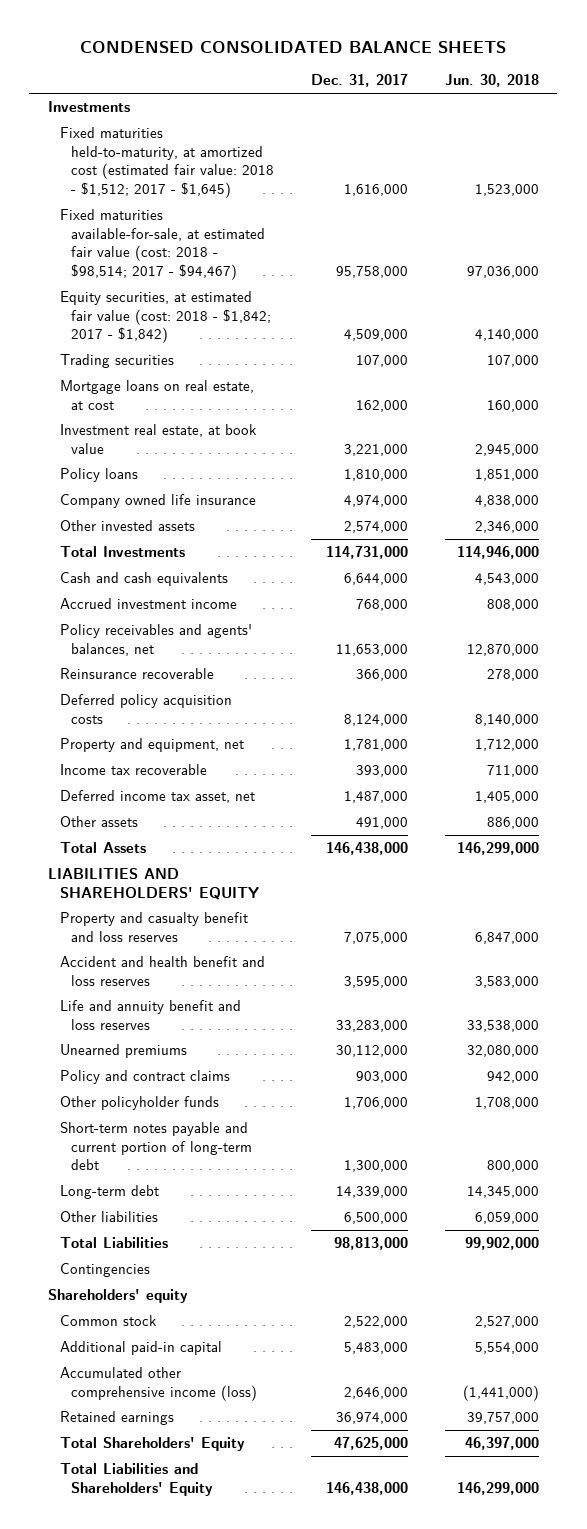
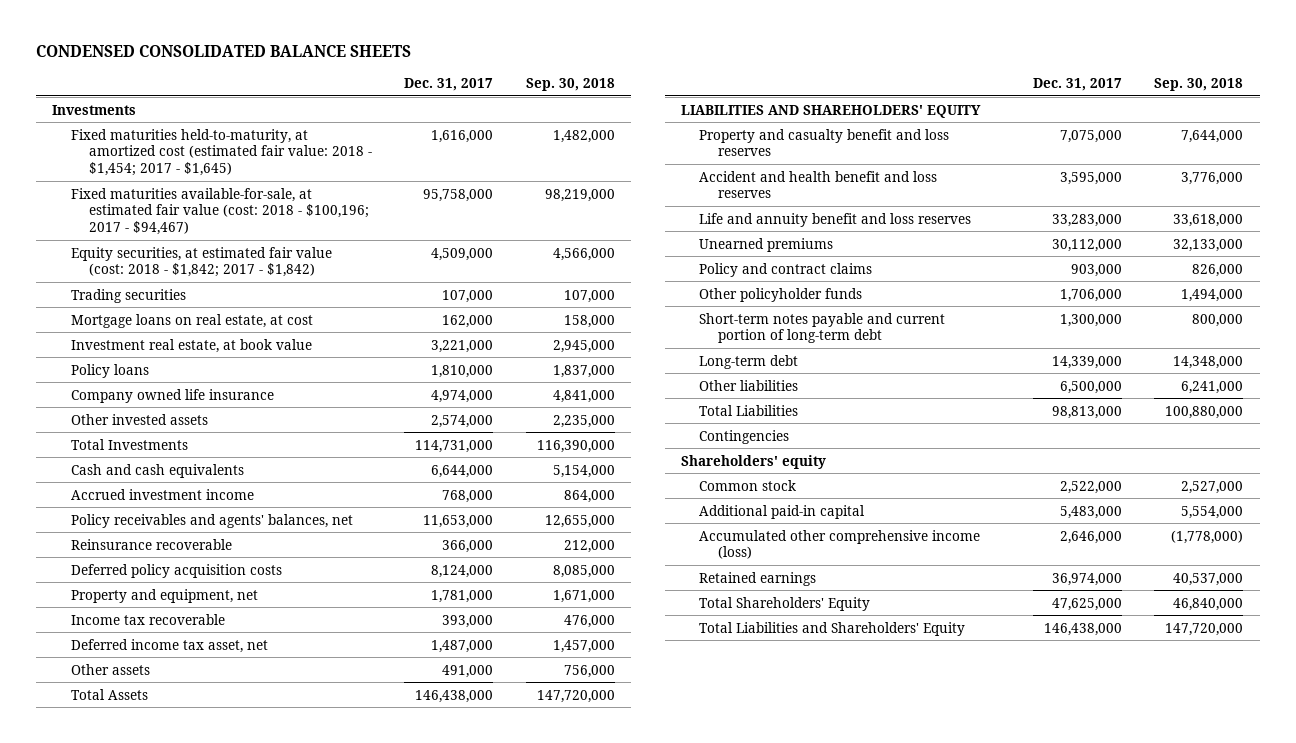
- | Dec. 31, 2017 | Jun. 30, 2018
+ | Dec. 31, 2017 | Sep. 30, 2018
- Fixed maturities held-to-maturity, at amortized cost (estimated fair value: 2018 - $1,512; 2017 - $1,645) | 1,616,000 | 1,523,000
- Fixed maturities available-for-sale, at estimated fair value (cost: 2018 - $98,514; 2017 - $94,467) | 95,758,000 | 97,036,000
+ Fixed maturities held-to-maturity, at amortized cost (estimated fair value: 2018 - $1,454; 2017 - $1,645) | 1,616,000 | 1,482,000
+ Fixed maturities available-for-sale, at estimated fair value (cost: 2018 - $100,196; 2017 - $94,467) | 95,758,000 | 98,219,000

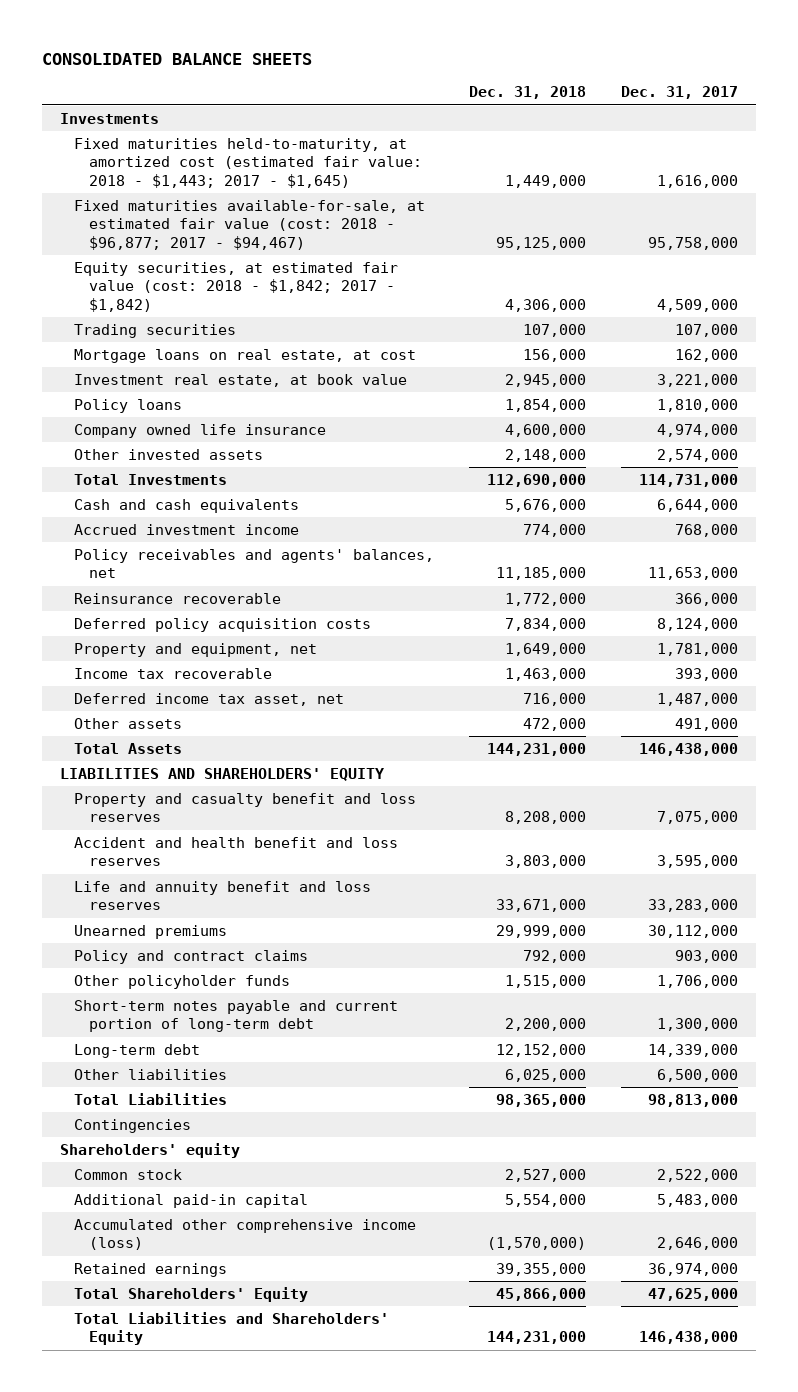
- CONDENSED CONSOLIDATED BALANCE SHEETS
+ CONSOLIDATED BALANCE SHEETS
- | Dec. 31, 2017 | Sep. 30, 2018
+ | Dec. 31, 2018 | Dec. 31, 2017
- Fixed maturities held-to-maturity, at amortized cost (estimated fair value: 2018 - $1,454; 2017 - $1,645) | 1,616,000 | 1,482,000
- Fixed maturities available-for-sale, at estimated fair value (cost: 2018 - $100,196; 2017 - $94,467) | 95,758,000 | 98,219,000
+ Fixed maturities held-to-maturity, at amortized cost (estimated fair value: 2018 - $1,443; 2017 - $1,645) | 1,449,000 | 1,616,000
+ Fixed maturities available-for-sale, at estimated fair value (cost: 2018 - $96,877; 2017 - $94,467) | 95,125,000 | 95,758,000

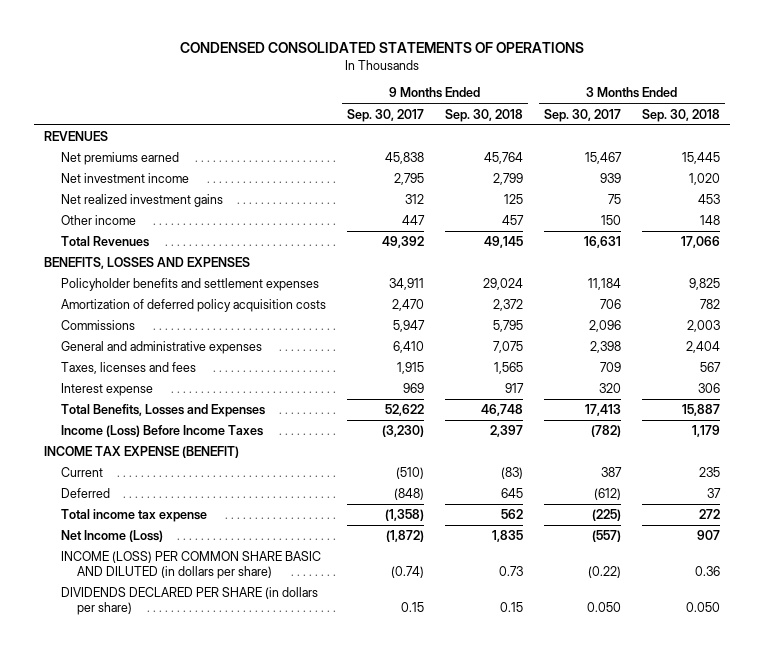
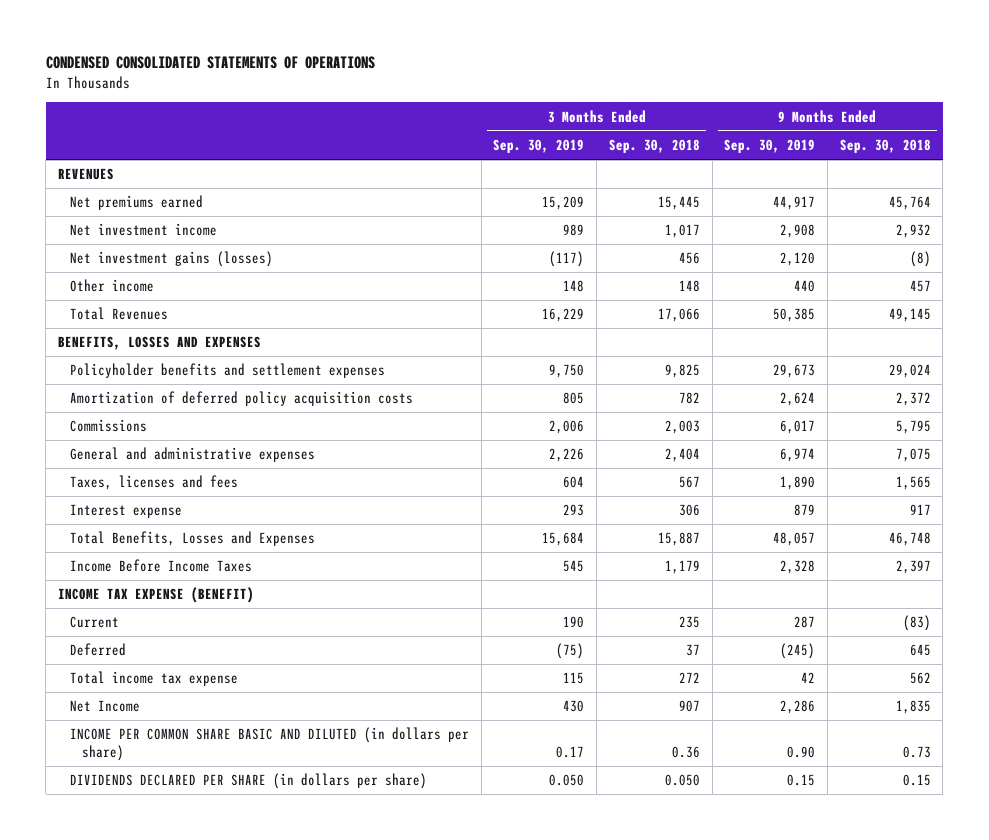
- | 9 Months Ended Sep. 30, 2017 | 9 Months Ended Sep. 30, 2018 | 3 Months Ended Sep. 30, 2017 | 3 Months Ended Sep. 30, 2018
+ | 3 Months Ended Sep. 30, 2019 | 3 Months Ended Sep. 30, 2018 | 9 Months Ended Sep. 30, 2019 | 9 Months Ended Sep. 30, 2018
- Net investment income | 2,795 | 2,799 | 939 | 1,020
- Net realized investment gains | 312 | 125 | 75 | 453
+ Net investment income | 989 | 1,017 | 2,908 | 2,932
+ Net investment gains (losses) | (117) | 456 | 2,120 | (8)
- Income (Loss) Before Income Taxes | (3,230) | 2,397 | (782) | 1,179
+ Income Before Income Taxes | 545 | 1,179 | 2,328 | 2,397
- Net Income (Loss) | (1,872) | 1,835 | (557) | 907
- INCOME (LOSS) PER COMMON SHARE BASIC AND DILUTED (in dollars per share) | (0.74) | 0.73 | (0.22) | 0.36
+ Net Income | 430 | 907 | 2,286 | 1,835
+ INCOME PER COMMON SHARE BASIC AND DILUTED (in dollars per share) | 0.17 | 0.36 | 0.90 | 0.73

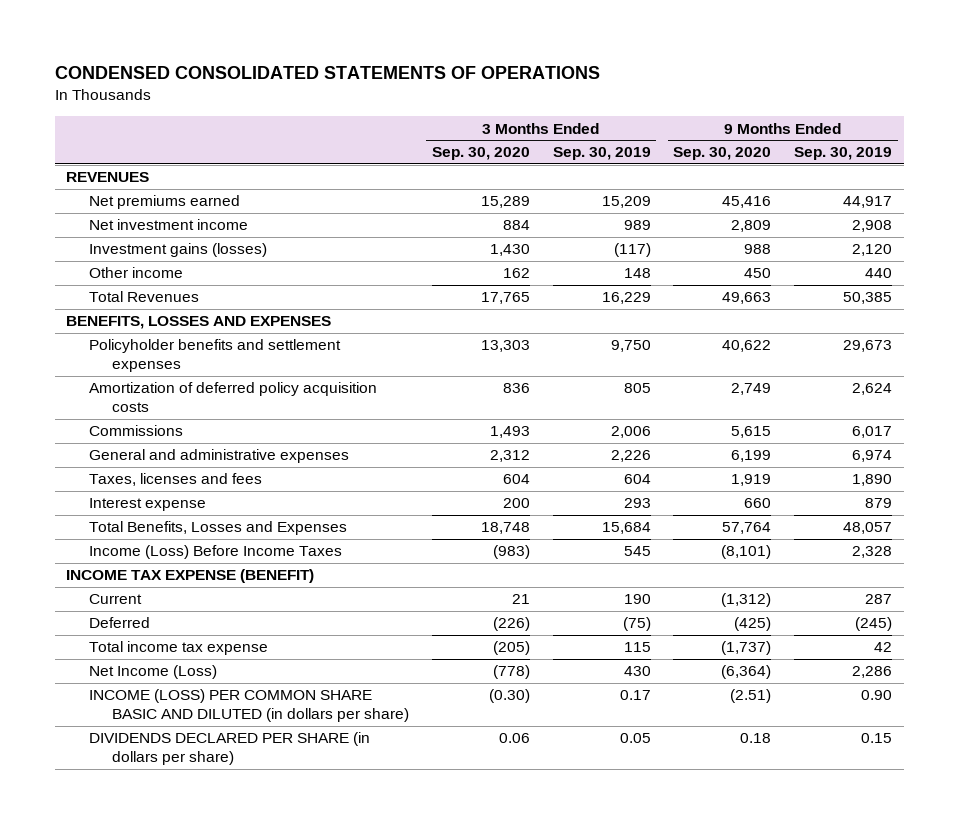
- | 3 Months Ended Sep. 30, 2019 | 3 Months Ended Sep. 30, 2018 | 9 Months Ended Sep. 30, 2019 | 9 Months Ended Sep. 30, 2018
+ | 3 Months Ended Sep. 30, 2020 | 3 Months Ended Sep. 30, 2019 | 9 Months Ended Sep. 30, 2020 | 9 Months Ended Sep. 30, 2019
- Net investment gains (losses) | (117) | 456 | 2,120 | (8)
+ Investment gains (losses) | 1,430 | (117) | 988 | 2,120
- Income Before Income Taxes | 545 | 1,179 | 2,328 | 2,397
+ Income (Loss) Before Income Taxes | (983) | 545 | (8,101) | 2,328
- Net Income | 430 | 907 | 2,286 | 1,835
- INCOME PER COMMON SHARE BASIC AND DILUTED (in dollars per share) | 0.17 | 0.36 | 0.90 | 0.73
- DIVIDENDS DECLARED PER SHARE (in dollars per share) | 0.050 | 0.050 | 0.15 | 0.15
+ Net Income (Loss) | (778) | 430 | (6,364) | 2,286
+ INCOME (LOSS) PER COMMON SHARE BASIC AND DILUTED (in dollars per share) | (0.30) | 0.17 | (2.51) | 0.90
+ DIVIDENDS DECLARED PER SHARE (in dollars per share) | 0.06 | 0.05 | 0.18 | 0.15

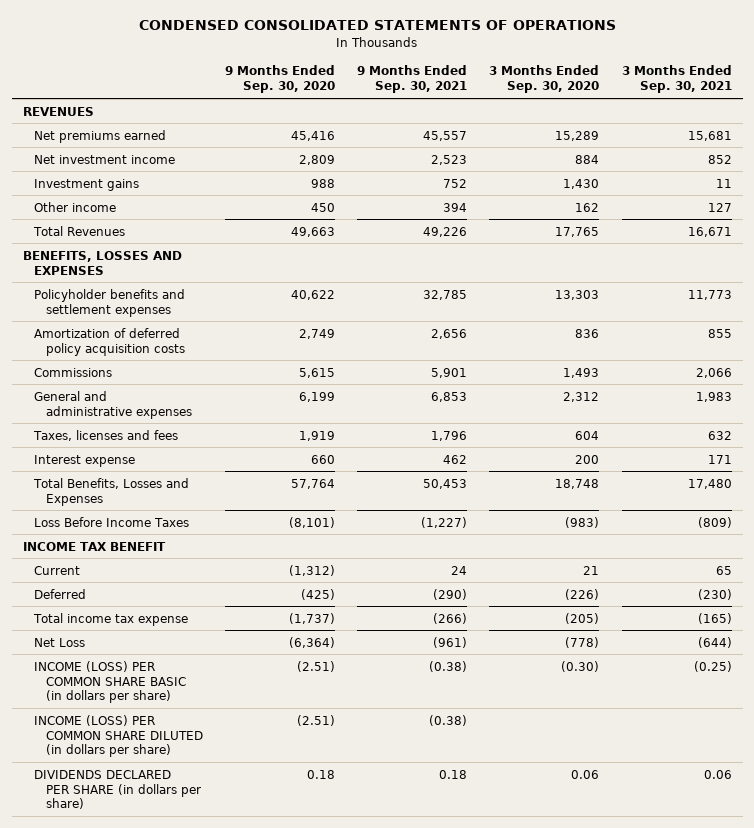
- | 3 Months Ended Sep. 30, 2020 | 3 Months Ended Sep. 30, 2019 | 9 Months Ended Sep. 30, 2020 | 9 Months Ended Sep. 30, 2019
+ | 9 Months Ended Sep. 30, 2020 | 9 Months Ended Sep. 30, 2021 | 3 Months Ended Sep. 30, 2020 | 3 Months Ended Sep. 30, 2021
- Investment gains (losses) | 1,430 | (117) | 988 | 2,120
+ Investment gains | 988 | 752 | 1,430 | 11
- Income (Loss) Before Income Taxes | (983) | 545 | (8,101) | 2,328
- INCOME TAX EXPENSE (BENEFIT)
+ Loss Before Income Taxes | (8,101) | (1,227) | (983) | (809)
+ INCOME TAX BENEFIT
- Net Income (Loss) | (778) | 430 | (6,364) | 2,286
- INCOME (LOSS) PER COMMON SHARE BASIC AND DILUTED (in dollars per share) | (0.30) | 0.17 | (2.51) | 0.90
+ Net Loss | (6,364) | (961) | (778) | (644)
+ INCOME (LOSS) PER COMMON SHARE BASIC (in dollars per share) | (2.51) | (0.38) | (0.30) | (0.25)
+ INCOME (LOSS) PER COMMON SHARE DILUTED (in dollars per share) | (2.51) | (0.38) | |

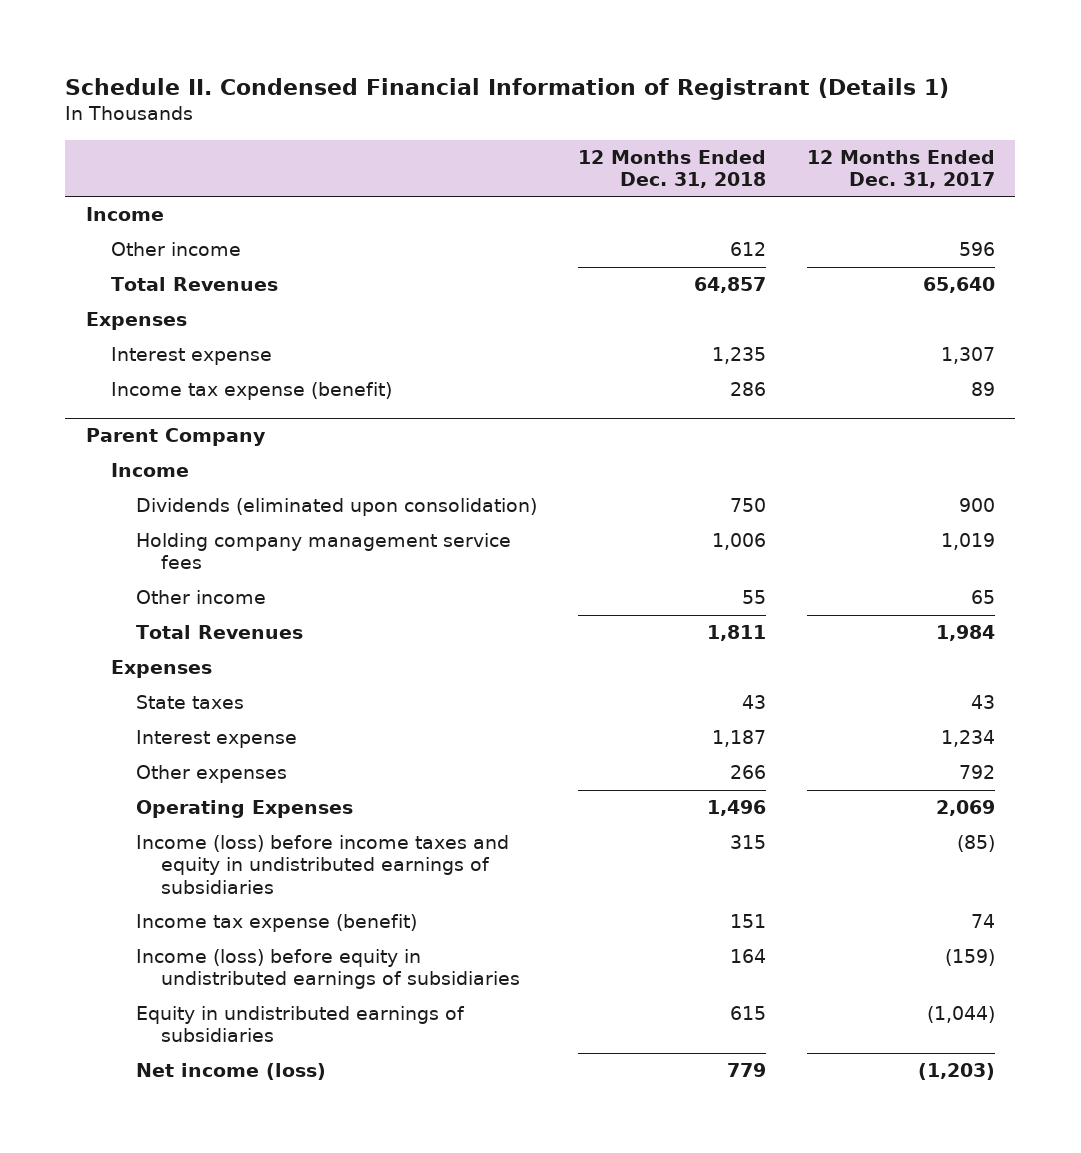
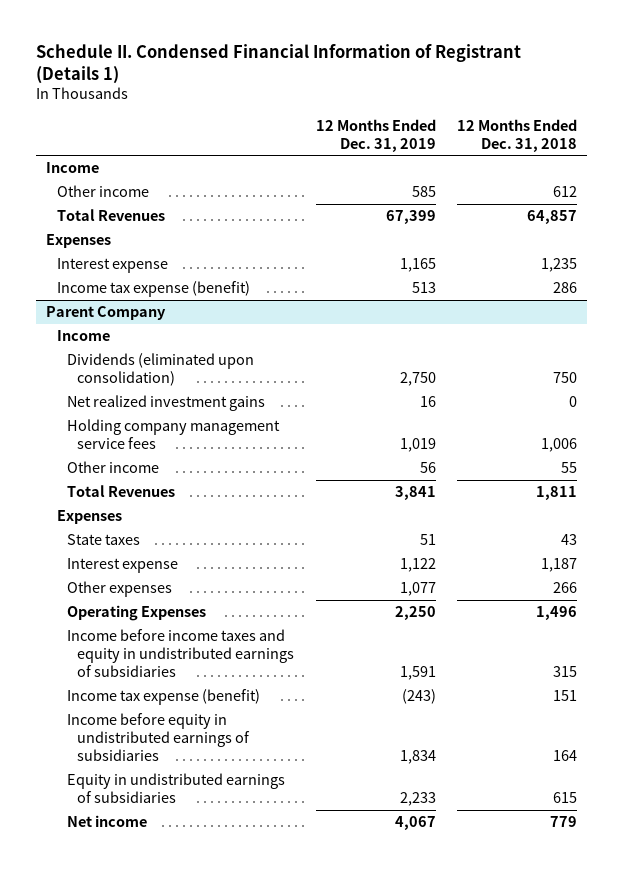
- | 12 Months Ended Dec. 31, 2018 | 12 Months Ended Dec. 31, 2017
+ | 12 Months Ended Dec. 31, 2019 | 12 Months Ended Dec. 31, 2018
@ Parent Company
+ Net realized investment gains | 16 | 0
- Income (loss) before income taxes and equity in undistributed earnings of subsidiaries | 315 | (85)
+ Income before income taxes and equity in undistributed earnings of subsidiaries | 1,591 | 315
- Income (loss) before equity in undistributed earnings of subsidiaries | 164 | (159)
+ Income before equity in undistributed earnings of subsidiaries | 1,834 | 164
- Net income (loss) | 779 | (1,203)
+ Net income | 4,067 | 779

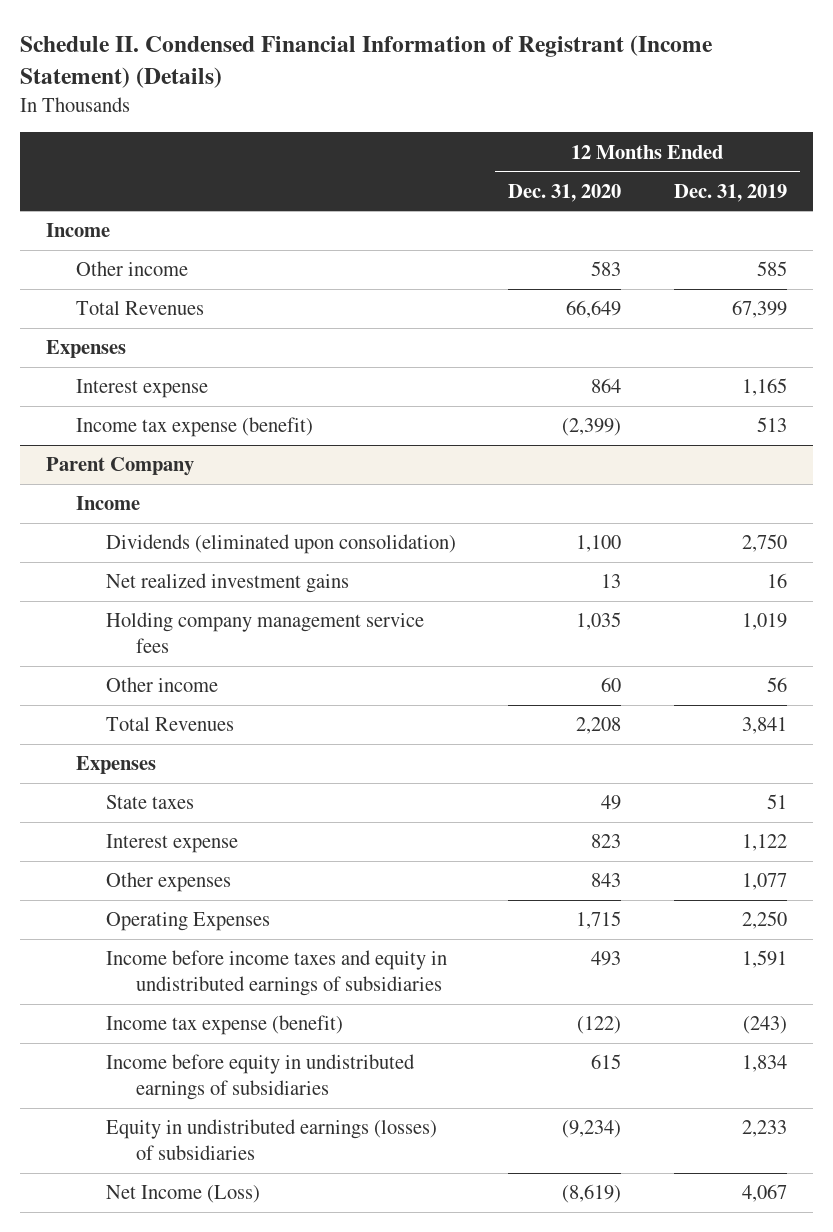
- Schedule II. Condensed Financial Information of Registrant (Details 1)
+ Schedule II. Condensed Financial Information of Registrant (Income Statement) (Details)
- | 12 Months Ended Dec. 31, 2019 | 12 Months Ended Dec. 31, 2018
+ | 12 Months Ended Dec. 31, 2020 | 12 Months Ended Dec. 31, 2019
@ Parent Company
- Equity in undistributed earnings of subsidiaries | 2,233 | 615
- Net income | 4,067 | 779
+ Equity in undistributed earnings (losses) of subsidiaries | (9,234) | 2,233
+ Net Income (Loss) | (8,619) | 4,067

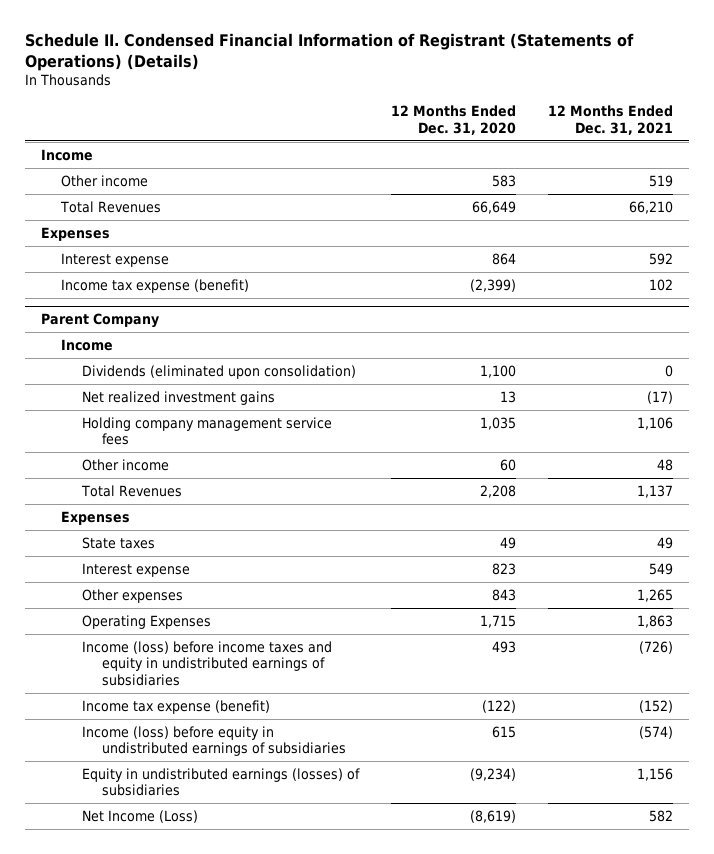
- Schedule II. Condensed Financial Information of Registrant (Income Statement) (Details)
+ Schedule II. Condensed Financial Information of Registrant (Statements of Operations) (Details)
- | 12 Months Ended Dec. 31, 2020 | 12 Months Ended Dec. 31, 2019
+ | 12 Months Ended Dec. 31, 2020 | 12 Months Ended Dec. 31, 2021
@ Parent Company
- Income before income taxes and equity in undistributed earnings of subsidiaries | 493 | 1,591
+ Income (loss) before income taxes and equity in undistributed earnings of subsidiaries | 493 | (726)
- Income before equity in undistributed earnings of subsidiaries | 615 | 1,834
+ Income (loss) before equity in undistributed earnings of subsidiaries | 615 | (574)

